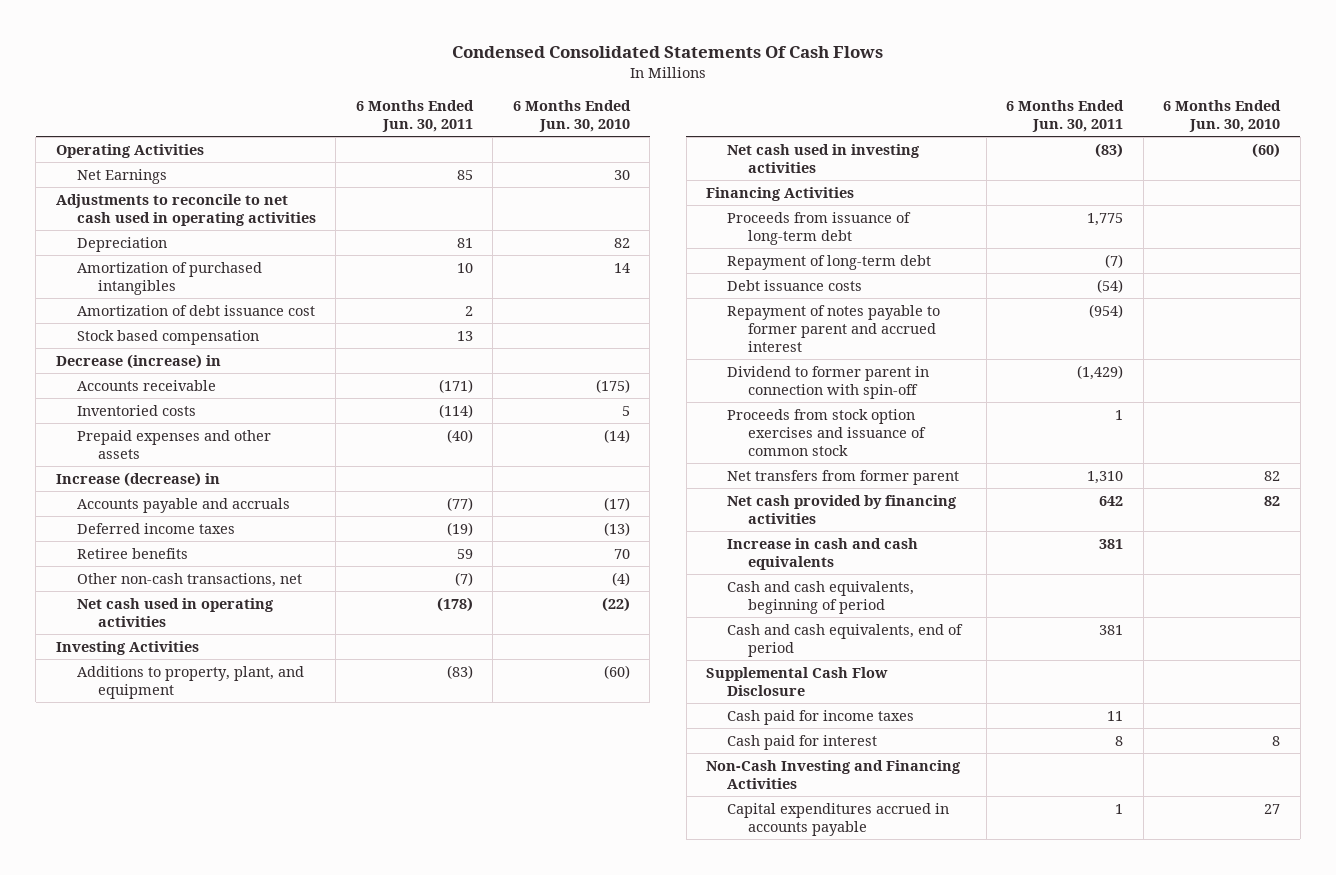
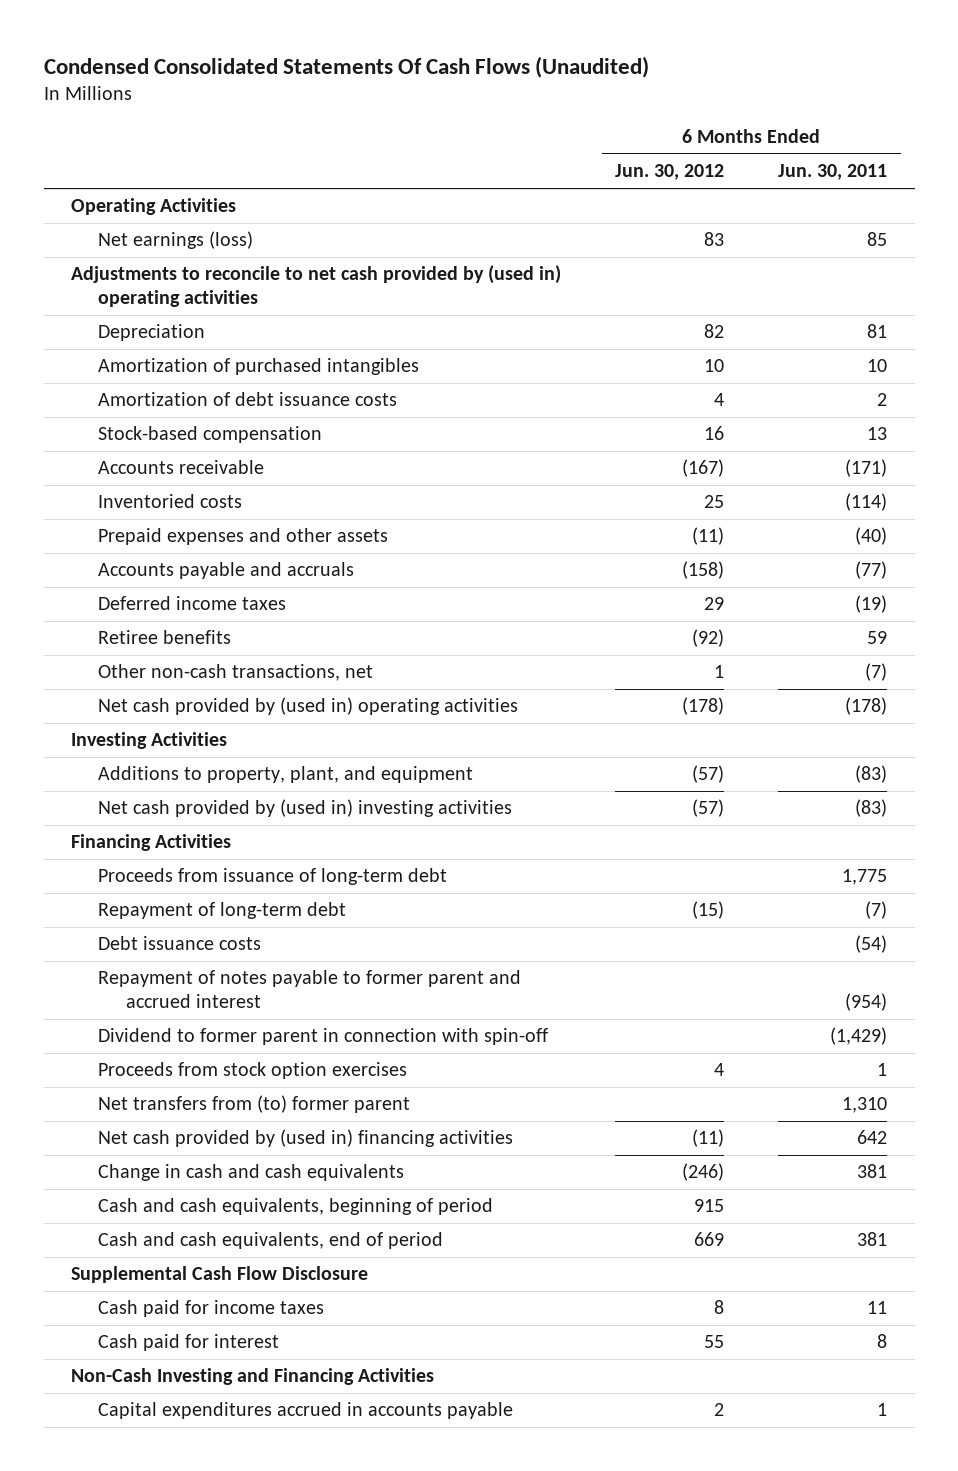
- Condensed Consolidated Statements Of Cash Flows
+ Condensed Consolidated Statements Of Cash Flows (Unaudited)
- | 6 Months Ended Jun. 30, 2011 | 6 Months Ended Jun. 30, 2010
+ | 6 Months Ended Jun. 30, 2012 | 6 Months Ended Jun. 30, 2011
- Net Earnings | 85 | 30
- Adjustments to reconcile to net cash used in operating activities
+ Net earnings (loss) | 83 | 85
+ Adjustments to reconcile to net cash provided by (used in) operating activities
- Amortization of debt issuance cost | 2 |
- Stock based compensation | 13 |
- Decrease (increase) in
+ Amortization of debt issuance costs | 4 | 2
+ Stock-based compensation | 16 | 13
- Increase (decrease) in
- Net cash used in operating activities | (178) | (22)
+ Net cash provided by (used in) operating activities | (178) | (178)
- Net cash used in investing activities | (83) | (60)
+ Net cash provided by (used in) investing activities | (57) | (83)
- Proceeds from stock option exercises and issuance of common stock | 1 |
- Net transfers from former parent | 1,310 | 82
- Net cash provided by financing activities | 642 | 82
- Increase in cash and cash equivalents | 381 |
+ Proceeds from stock option exercises | 4 | 1
+ Net transfers from (to) former parent | | 1,310
+ Net cash provided by (used in) financing activities | (11) | 642
+ Change in cash and cash equivalents | (246) | 381

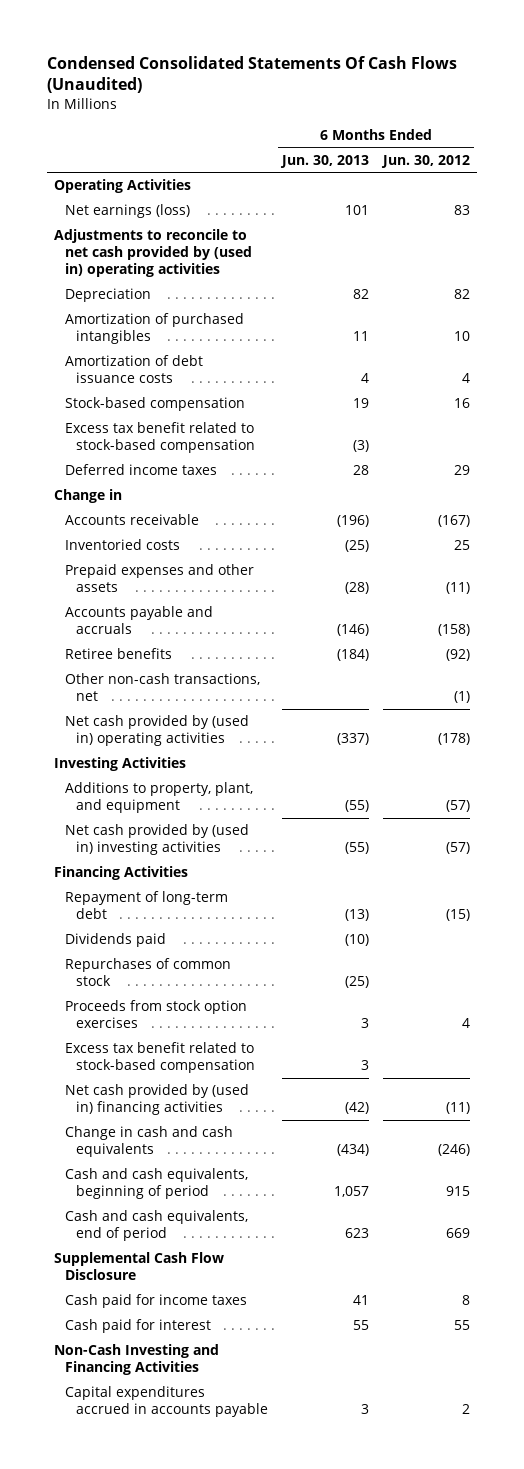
- | 6 Months Ended Jun. 30, 2012 | 6 Months Ended Jun. 30, 2011
+ | 6 Months Ended Jun. 30, 2013 | 6 Months Ended Jun. 30, 2012
+ Excess tax benefit related to stock-based compensation | (3) |
moved up: Deferred income taxes | 28 | 29
+ Change in
- Other non-cash transactions, net | 1 | (7)
+ Other non-cash transactions, net | | (1)
- Proceeds from issuance of long-term debt | | 1,775
- Debt issuance costs | | (54)
- Repayment of notes payable to former parent and accrued interest | | (954)
- Dividend to former parent in connection with spin-off | | (1,429)
+ Dividends paid | (10) |
+ Repurchases of common stock | (25) |
- Net transfers from (to) former parent | | 1,310
+ Excess tax benefit related to stock-based compensation | 3 |

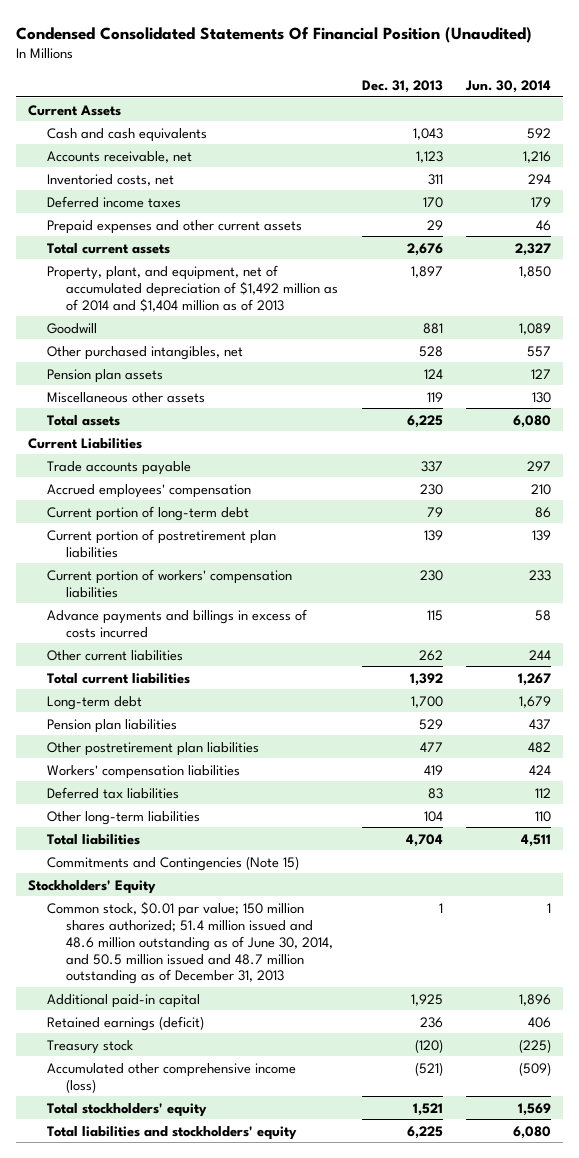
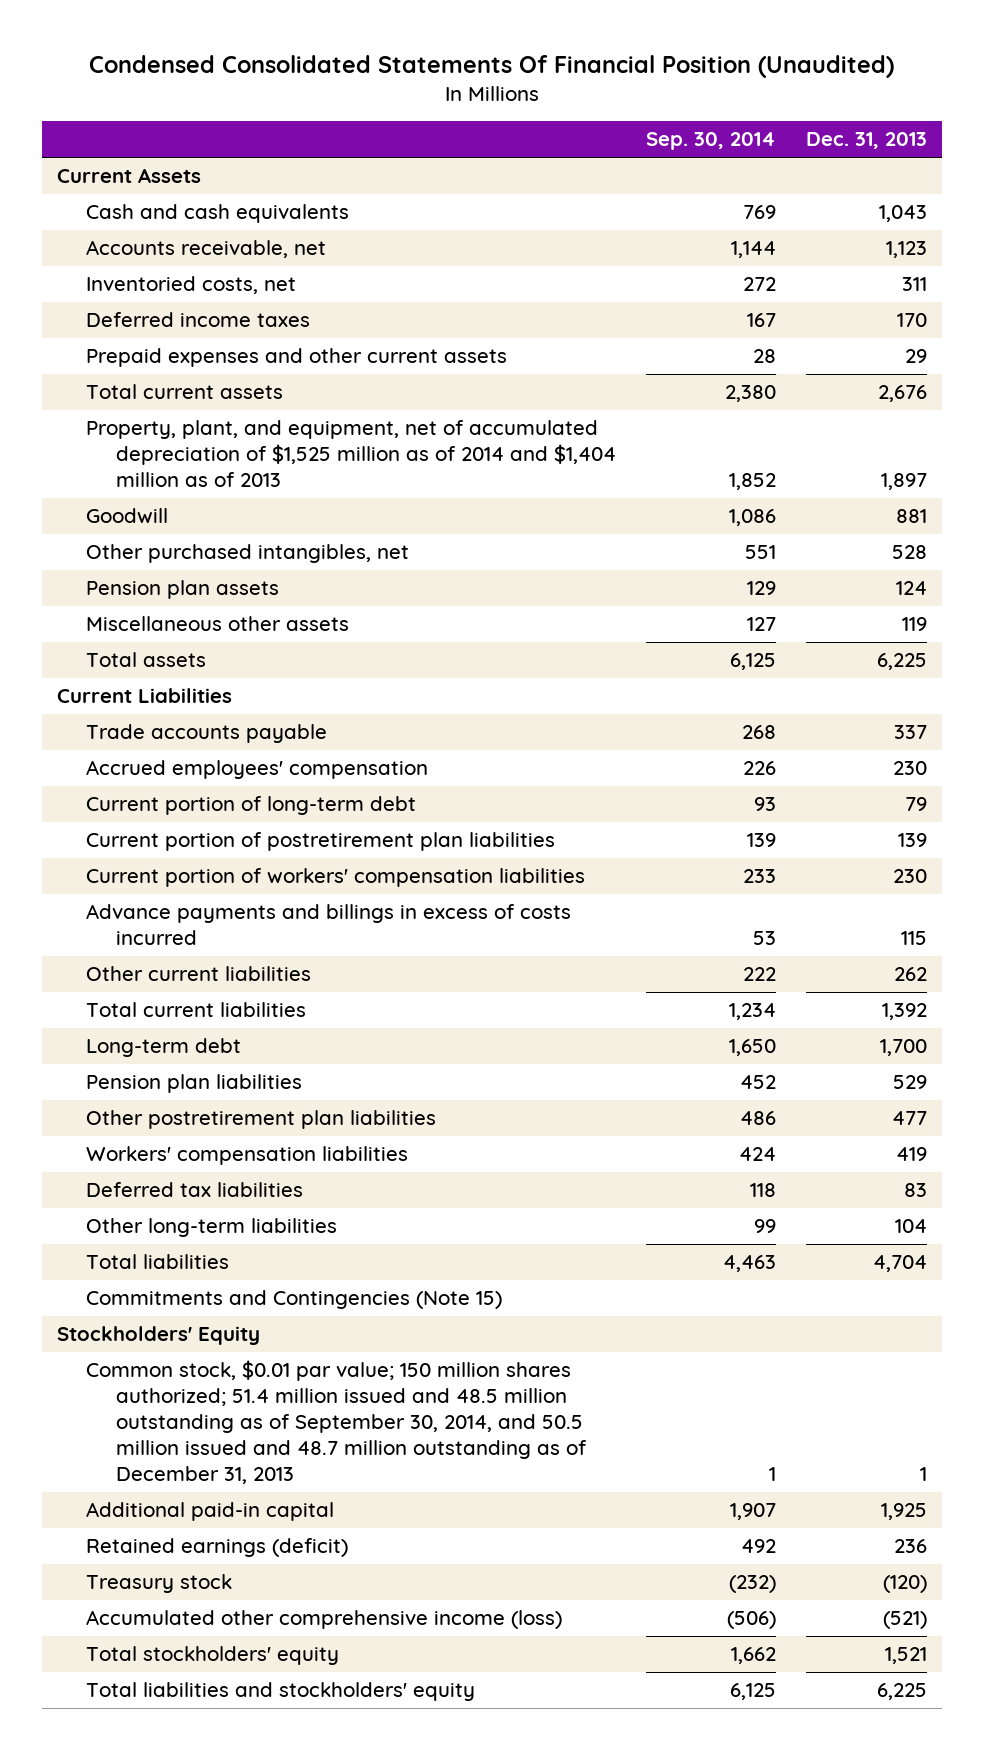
- | Dec. 31, 2013 | Jun. 30, 2014
+ | Sep. 30, 2014 | Dec. 31, 2013
- Property, plant, and equipment, net of accumulated depreciation of $1,492 million as of 2014 and $1,404 million as of 2013 | 1,897 | 1,850
+ Property, plant, and equipment, net of accumulated depreciation of $1,525 million as of 2014 and $1,404 million as of 2013 | 1,852 | 1,897
- Common stock, $0.01 par value; 150 million shares authorized; 51.4 million issued and 48.6 million outstanding as of June 30, 2014, and 50.5 million issued and 48.7 million outstanding as of December 31, 2013 | 1 | 1
+ Common stock, $0.01 par value; 150 million shares authorized; 51.4 million issued and 48.5 million outstanding as of September 30, 2014, and 50.5 million issued and 48.7 million outstanding as of December 31, 2013 | 1 | 1

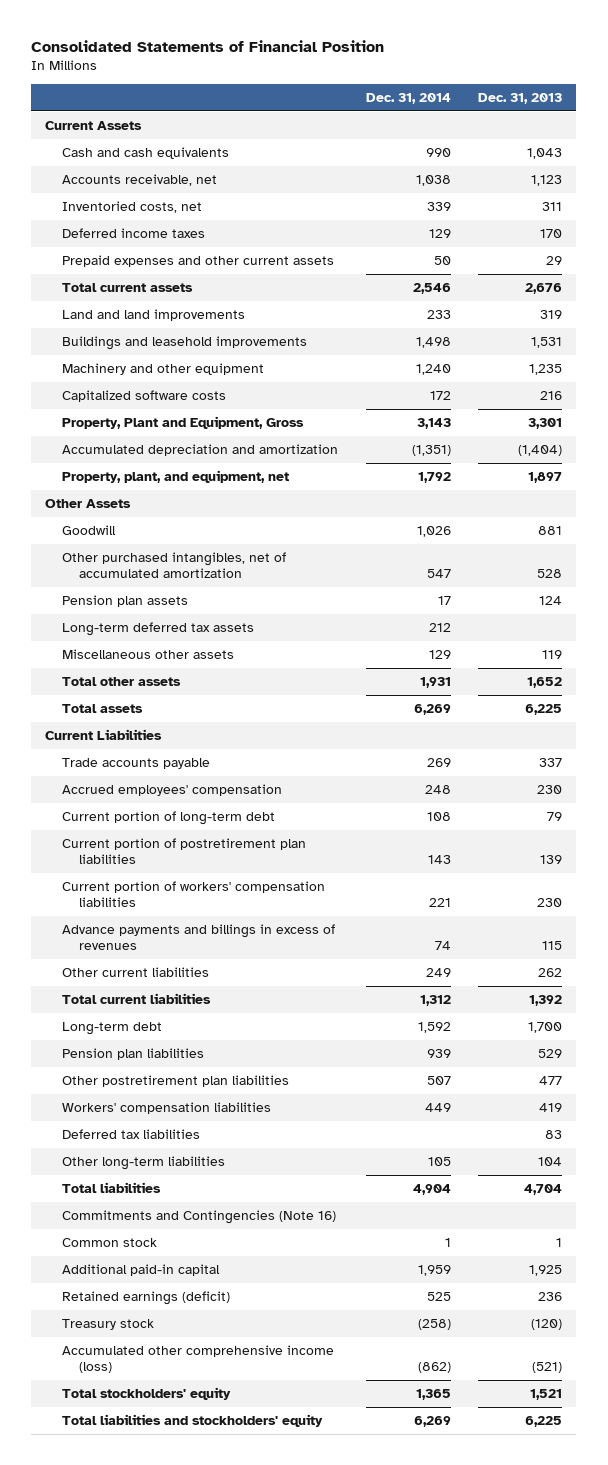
- Condensed Consolidated Statements Of Financial Position (Unaudited)
+ Consolidated Statements of Financial Position
- | Sep. 30, 2014 | Dec. 31, 2013
+ | Dec. 31, 2014 | Dec. 31, 2013
- Property, plant, and equipment, net of accumulated depreciation of $1,525 million as of 2014 and $1,404 million as of 2013 | 1,852 | 1,897
+ Land and land improvements | 233 | 319
+ Buildings and leasehold improvements | 1,498 | 1,531
+ Machinery and other equipment | 1,240 | 1,235
+ Capitalized software costs | 172 | 216
+ Property, Plant and Equipment, Gross | 3,143 | 3,301
+ Accumulated depreciation and amortization | (1,351) | (1,404)
+ Property, plant, and equipment, net | 1,792 | 1,897
+ Other Assets
- Other purchased intangibles, net | 551 | 528
+ Other purchased intangibles, net of accumulated amortization | 547 | 528
+ Long-term deferred tax assets | 212 |
+ Total other assets | 1,931 | 1,652
- Advance payments and billings in excess of costs incurred | 53 | 115
+ Advance payments and billings in excess of revenues | 74 | 115
- Commitments and Contingencies (Note 15)
- Stockholders' Equity
- Common stock, $0.01 par value; 150 million shares authorized; 51.4 million issued and 48.5 million outstanding as of September 30, 2014, and 50.5 million issued and 48.7 million outstanding as of December 31, 2013 | 1 | 1
+ Commitments and Contingencies (Note 16)
+ Common stock | 1 | 1

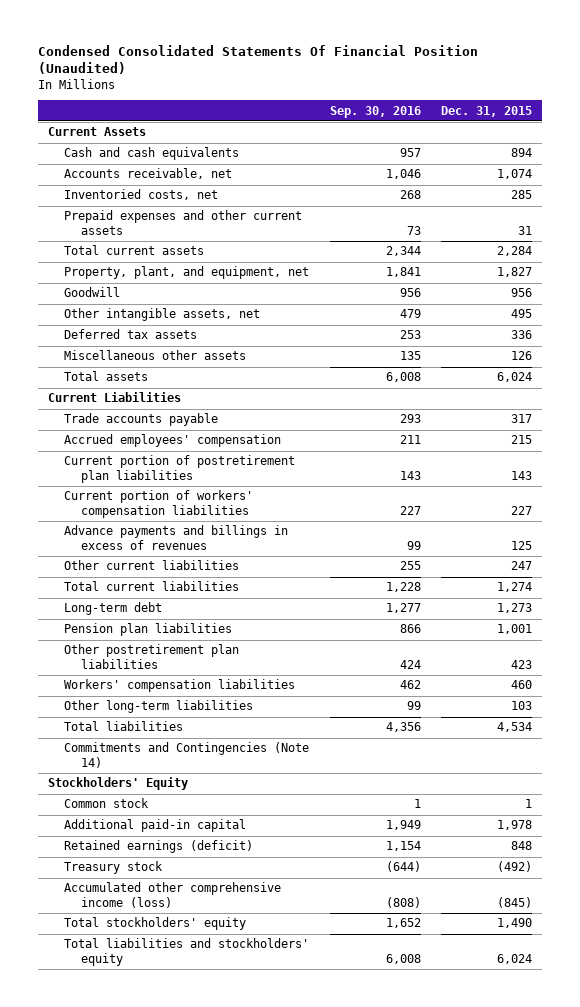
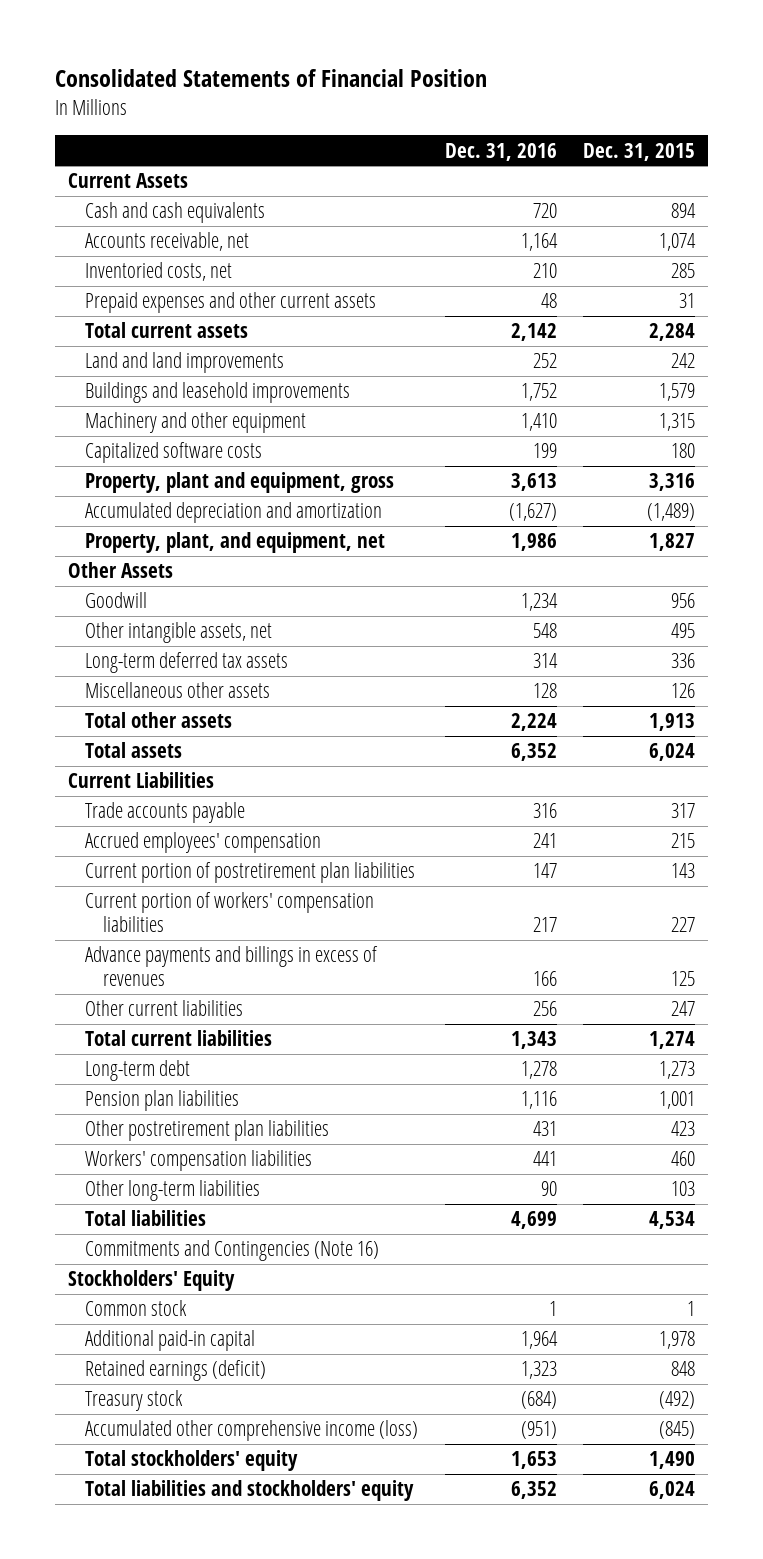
- Condensed Consolidated Statements Of Financial Position (Unaudited)
+ Consolidated Statements of Financial Position
- | Sep. 30, 2016 | Dec. 31, 2015
+ | Dec. 31, 2016 | Dec. 31, 2015
+ Land and land improvements | 252 | 242
+ Buildings and leasehold improvements | 1,752 | 1,579
+ Machinery and other equipment | 1,410 | 1,315
+ Capitalized software costs | 199 | 180
+ Property, plant and equipment, gross | 3,613 | 3,316
+ Accumulated depreciation and amortization | (1,627) | (1,489)
+ Other Assets
- Deferred tax assets | 253 | 336
+ Long-term deferred tax assets | 314 | 336
+ Total other assets | 2,224 | 1,913
- Commitments and Contingencies (Note 14)
+ Commitments and Contingencies (Note 16)

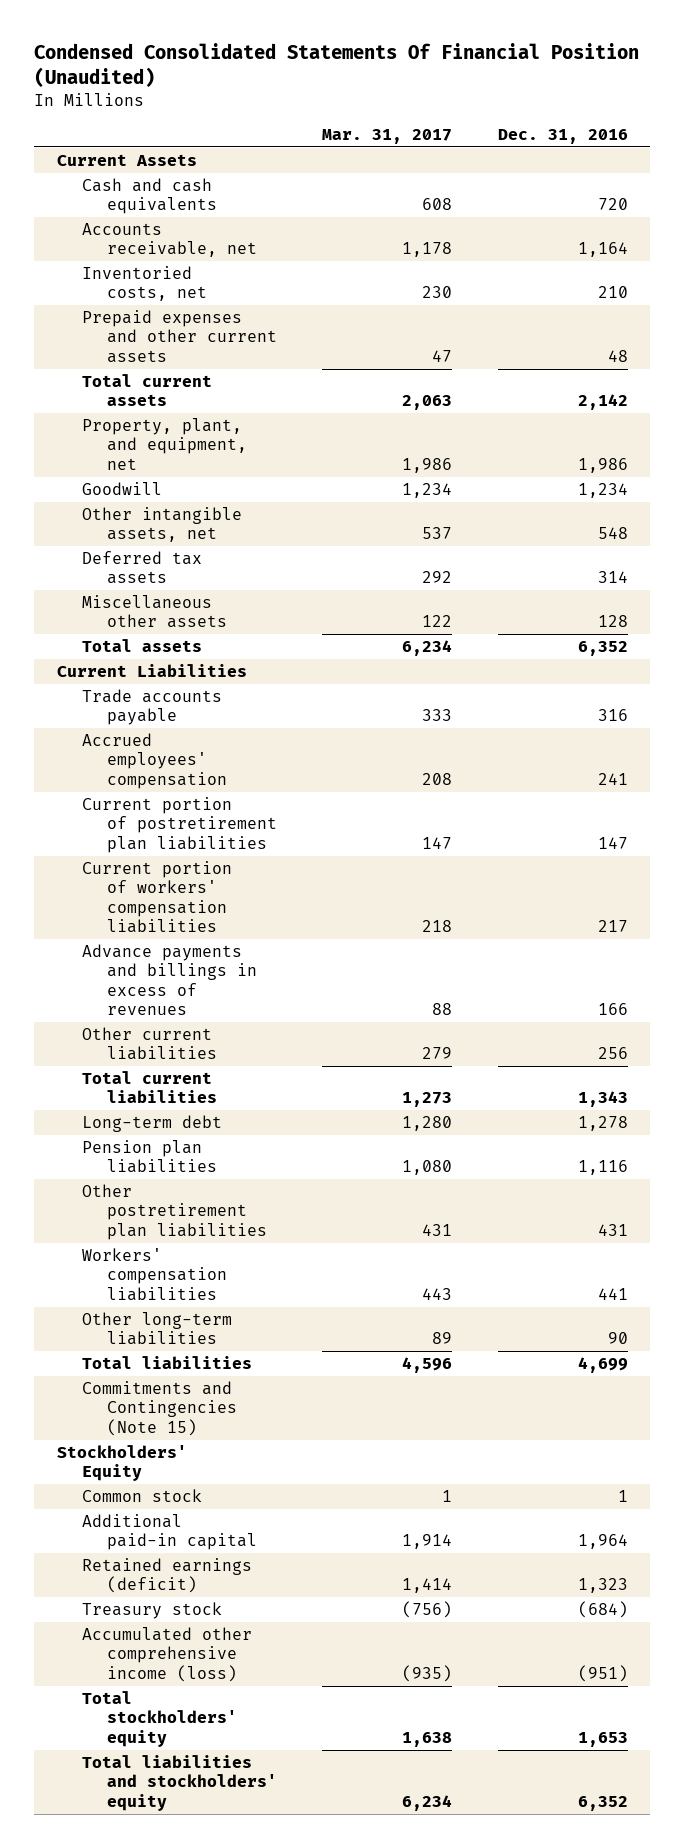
- Consolidated Statements of Financial Position
+ Condensed Consolidated Statements Of Financial Position (Unaudited)
- | Dec. 31, 2016 | Dec. 31, 2015
+ | Mar. 31, 2017 | Dec. 31, 2016
- Land and land improvements | 252 | 242
- Buildings and leasehold improvements | 1,752 | 1,579
- Machinery and other equipment | 1,410 | 1,315
- Capitalized software costs | 199 | 180
- Property, plant and equipment, gross | 3,613 | 3,316
- Accumulated depreciation and amortization | (1,627) | (1,489)
- Other Assets
- Long-term deferred tax assets | 314 | 336
+ Deferred tax assets | 292 | 314
- Total other assets | 2,224 | 1,913
- Commitments and Contingencies (Note 16)
+ Commitments and Contingencies (Note 15)

